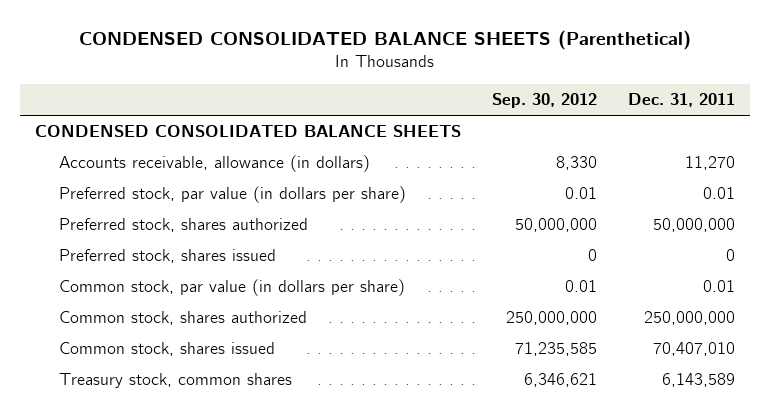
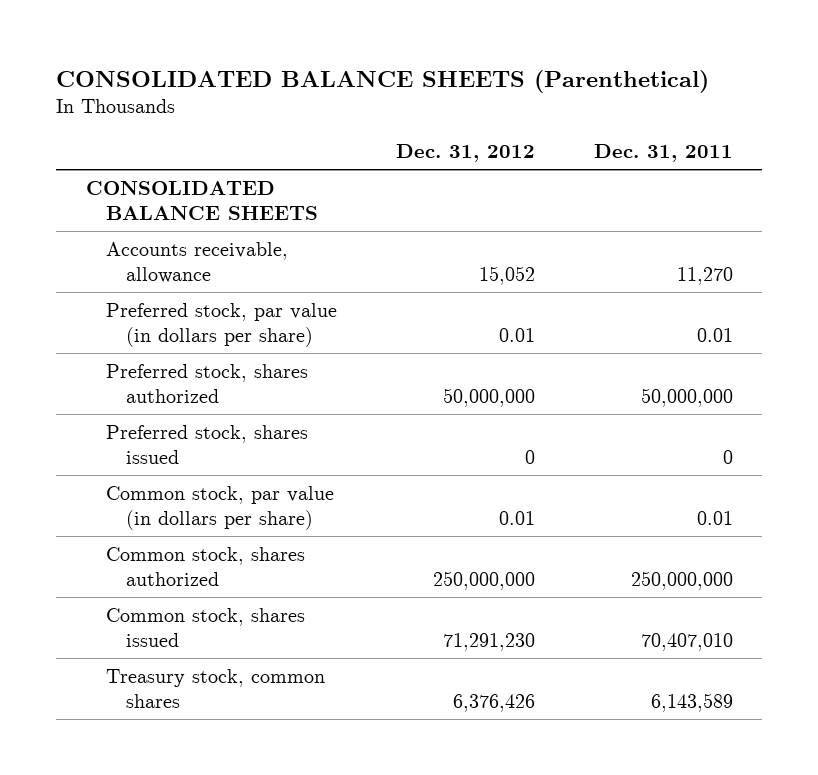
- CONDENSED CONSOLIDATED BALANCE SHEETS (Parenthetical)
+ CONSOLIDATED BALANCE SHEETS (Parenthetical)
- | Sep. 30, 2012 | Dec. 31, 2011
+ | Dec. 31, 2012 | Dec. 31, 2011
- CONDENSED CONSOLIDATED BALANCE SHEETS
- Accounts receivable, allowance (in dollars) | 8,330 | 11,270
+ CONSOLIDATED BALANCE SHEETS
+ Accounts receivable, allowance | 15,052 | 11,270

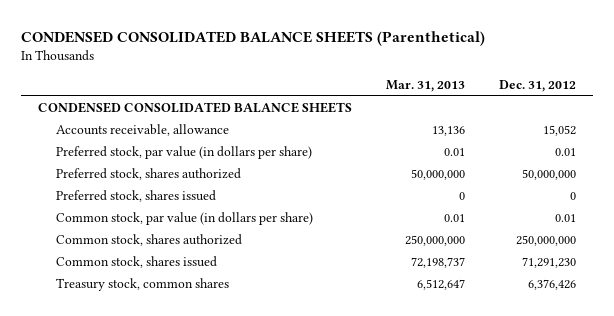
- CONSOLIDATED BALANCE SHEETS (Parenthetical)
+ CONDENSED CONSOLIDATED BALANCE SHEETS (Parenthetical)
- | Dec. 31, 2012 | Dec. 31, 2011
+ | Mar. 31, 2013 | Dec. 31, 2012
- CONSOLIDATED BALANCE SHEETS
+ CONDENSED CONSOLIDATED BALANCE SHEETS

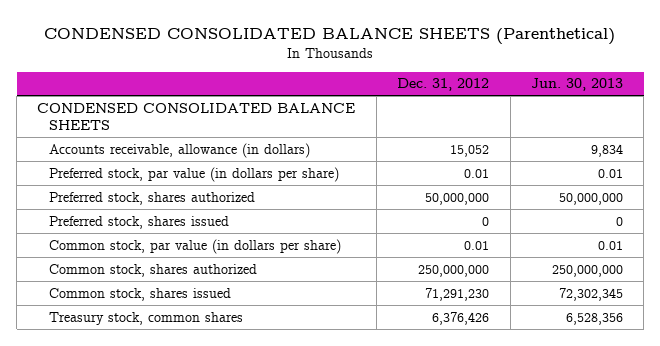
- | Mar. 31, 2013 | Dec. 31, 2012
+ | Dec. 31, 2012 | Jun. 30, 2013
- Accounts receivable, allowance | 13,136 | 15,052
+ Accounts receivable, allowance (in dollars) | 15,052 | 9,834

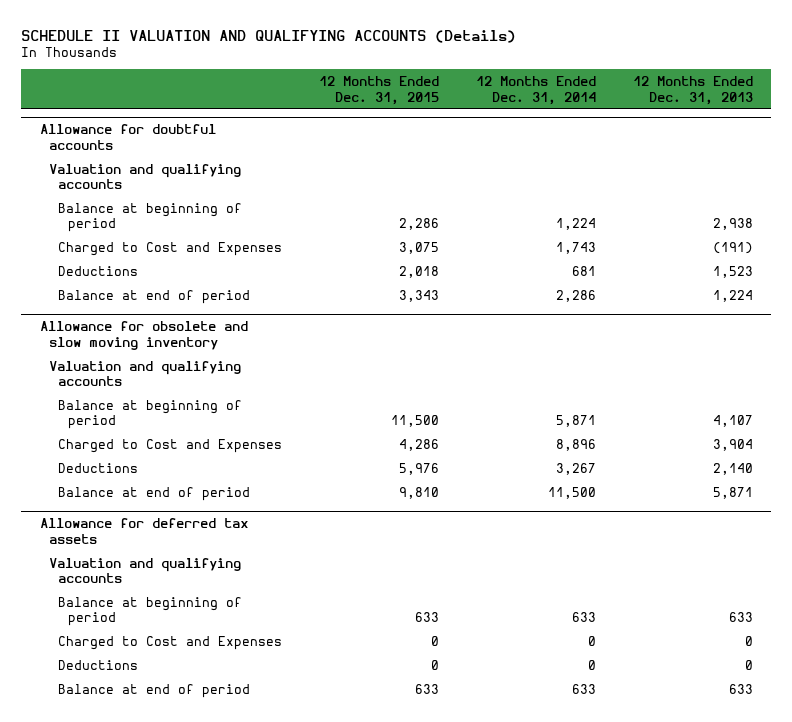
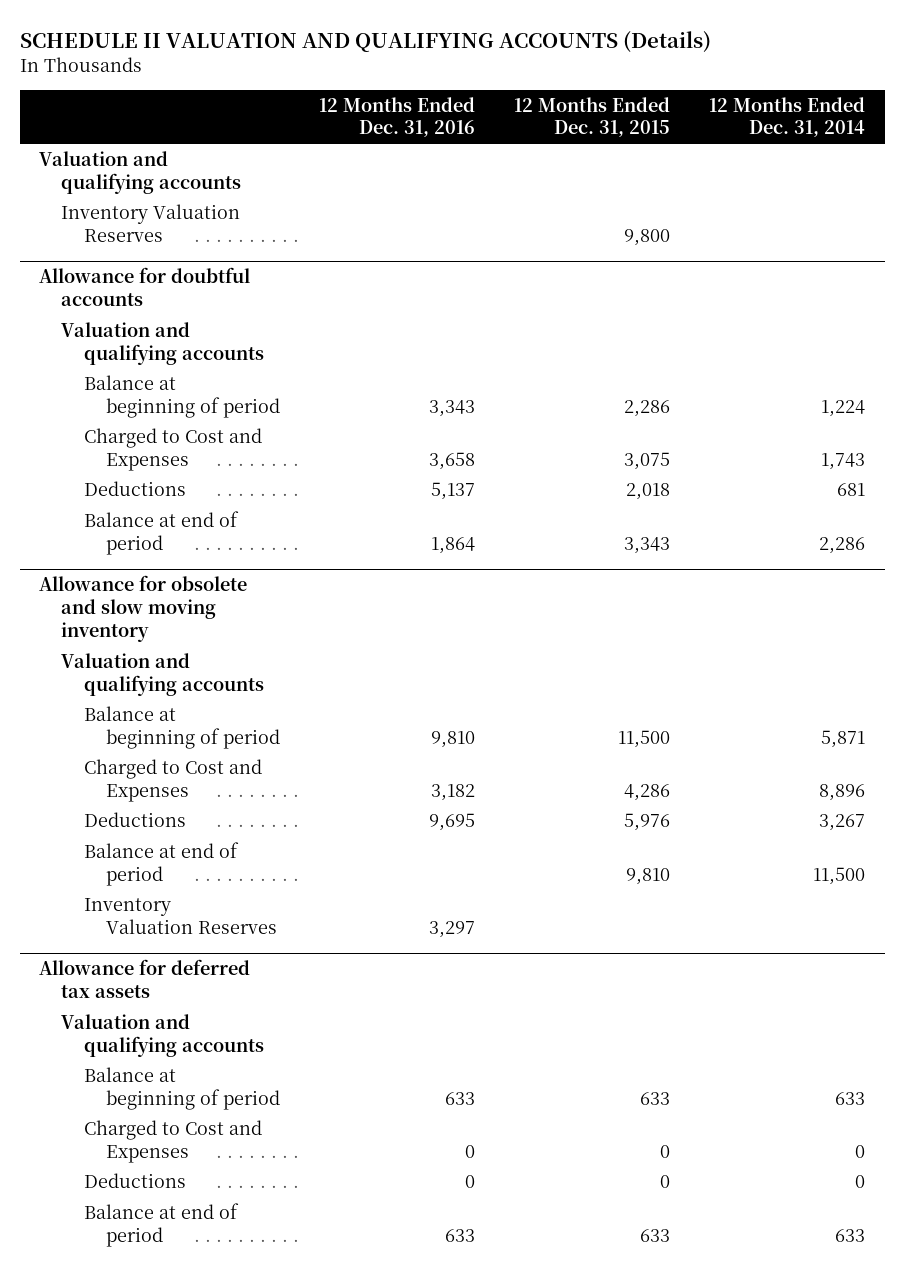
- | 12 Months Ended Dec. 31, 2015 | 12 Months Ended Dec. 31, 2014 | 12 Months Ended Dec. 31, 2013
+ | 12 Months Ended Dec. 31, 2016 | 12 Months Ended Dec. 31, 2015 | 12 Months Ended Dec. 31, 2014
+ Valuation and qualifying accounts
+ Inventory Valuation Reserves | | 9,800 |
@ Allowance for obsolete and slow moving inventory
+ Inventory Valuation Reserves | 3,297 | |

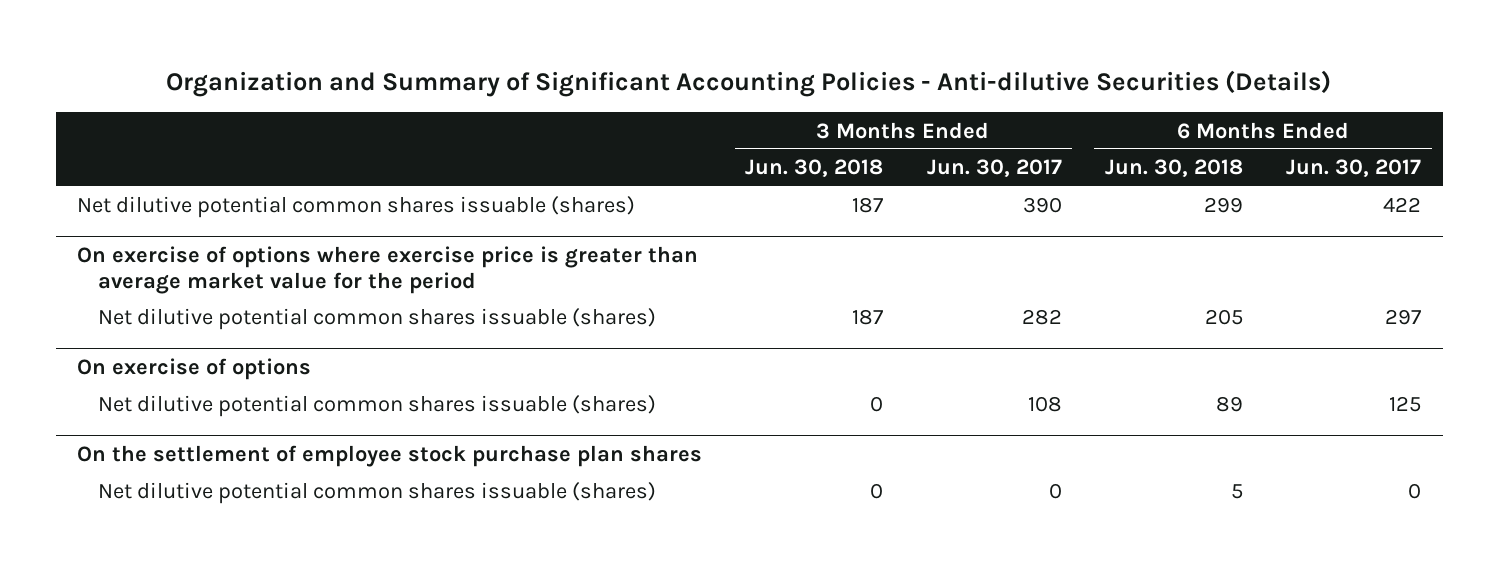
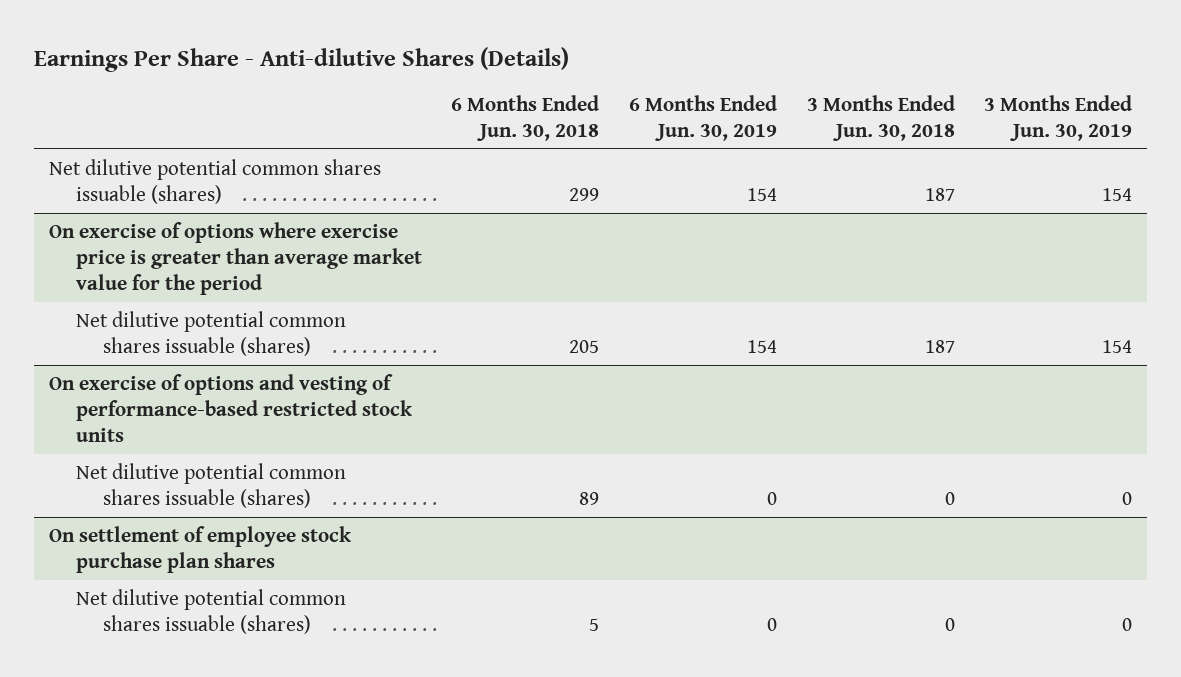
- Organization and Summary of Significant Accounting Policies - Anti-dilutive Securities (Details)
+ Earnings Per Share - Anti-dilutive Shares (Details)
- | 3 Months Ended Jun. 30, 2018 | 3 Months Ended Jun. 30, 2017 | 6 Months Ended Jun. 30, 2018 | 6 Months Ended Jun. 30, 2017
+ | 6 Months Ended Jun. 30, 2018 | 6 Months Ended Jun. 30, 2019 | 3 Months Ended Jun. 30, 2018 | 3 Months Ended Jun. 30, 2019
- On exercise of options
+ On exercise of options and vesting of performance-based restricted stock units
- On the settlement of employee stock purchase plan shares
+ On settlement of employee stock purchase plan shares

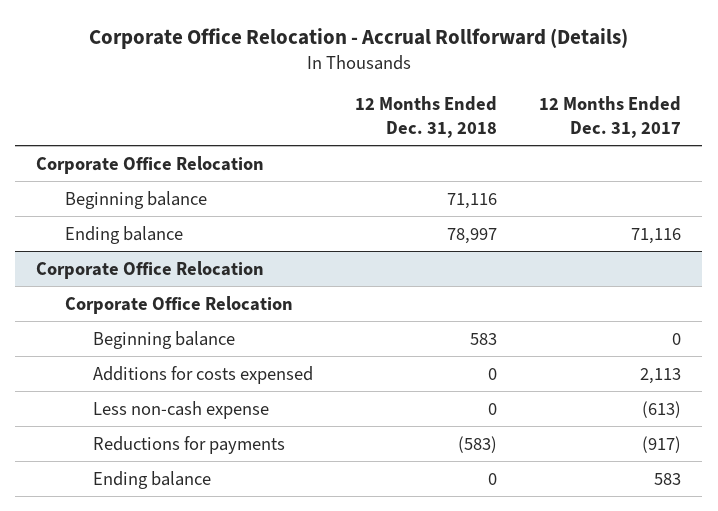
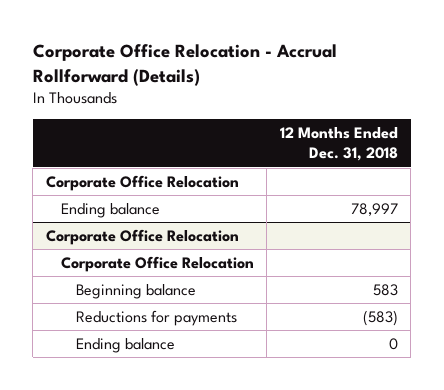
- | 12 Months Ended Dec. 31, 2018 | 12 Months Ended Dec. 31, 2017
+ | 12 Months Ended Dec. 31, 2018
- Beginning balance | 71,116 |
@ Corporate Office Relocation
- Additions for costs expensed | 0 | 2,113
- Less non-cash expense | 0 | (613)

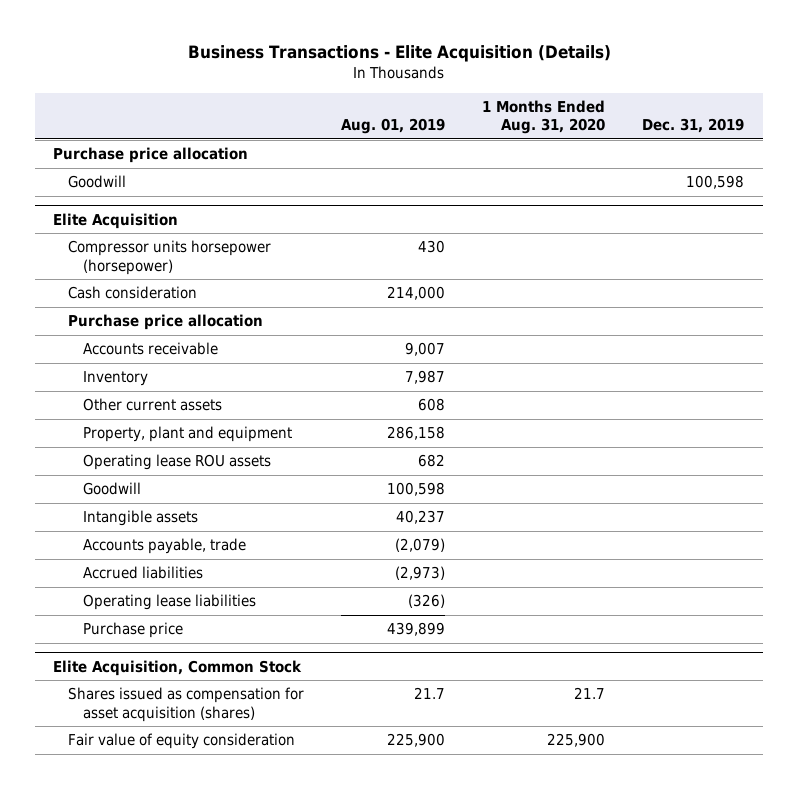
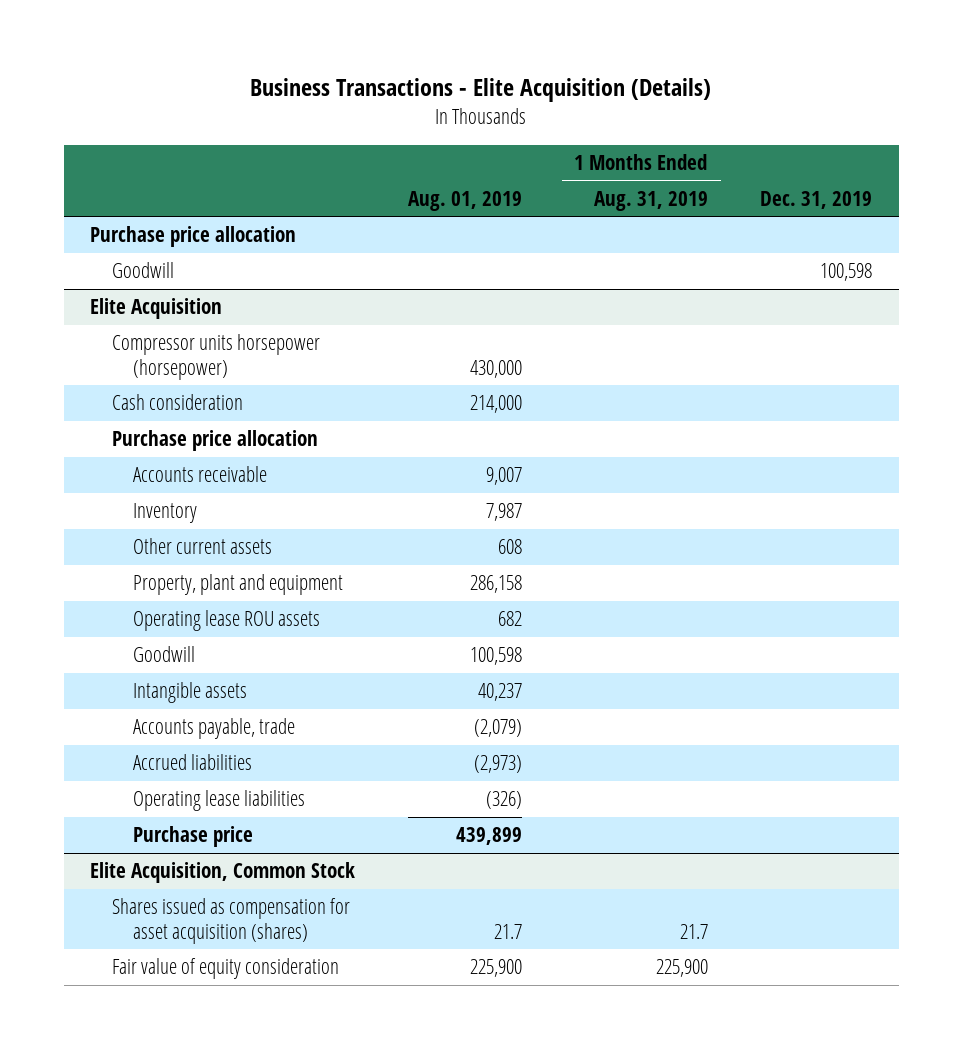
- | Aug. 01, 2019 | 1 Months Ended Aug. 31, 2020 | Dec. 31, 2019
+ | Aug. 01, 2019 | 1 Months Ended Aug. 31, 2019 | Dec. 31, 2019
@ Elite Acquisition
- Compressor units horsepower (horsepower) | 430 | |
+ Compressor units horsepower (horsepower) | 430,000 | |

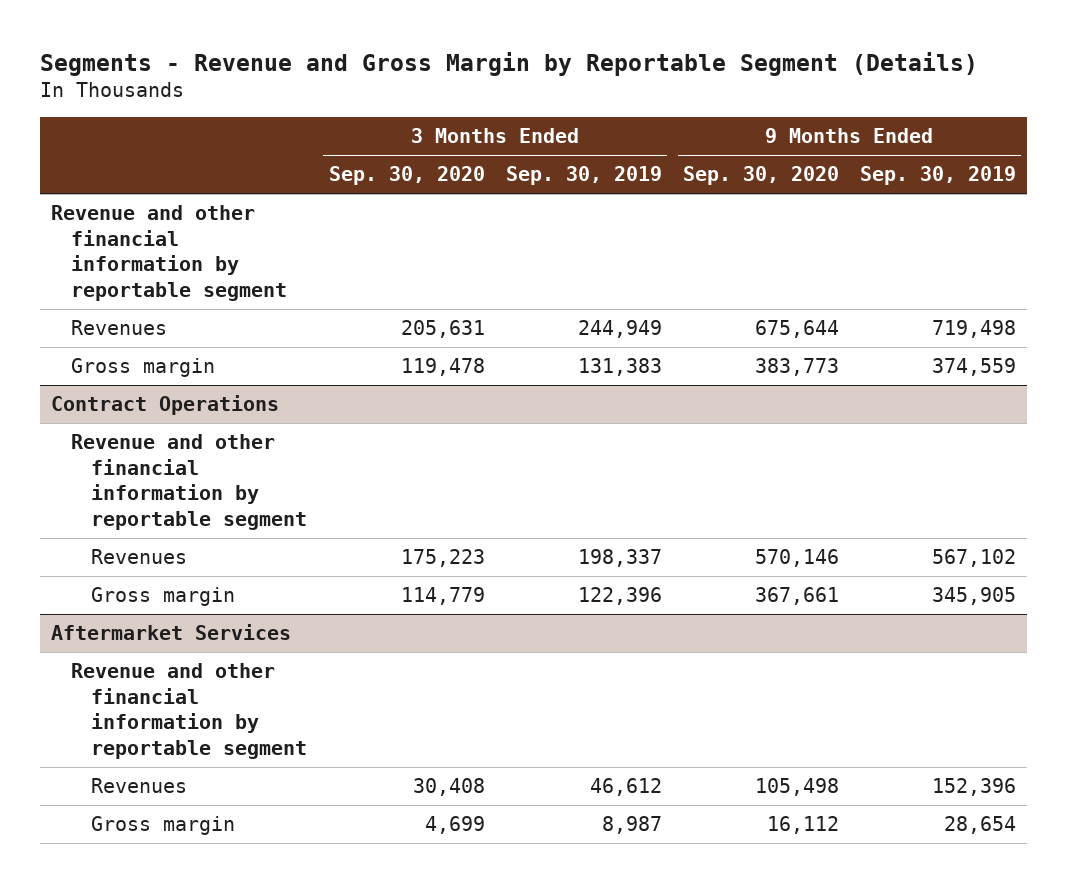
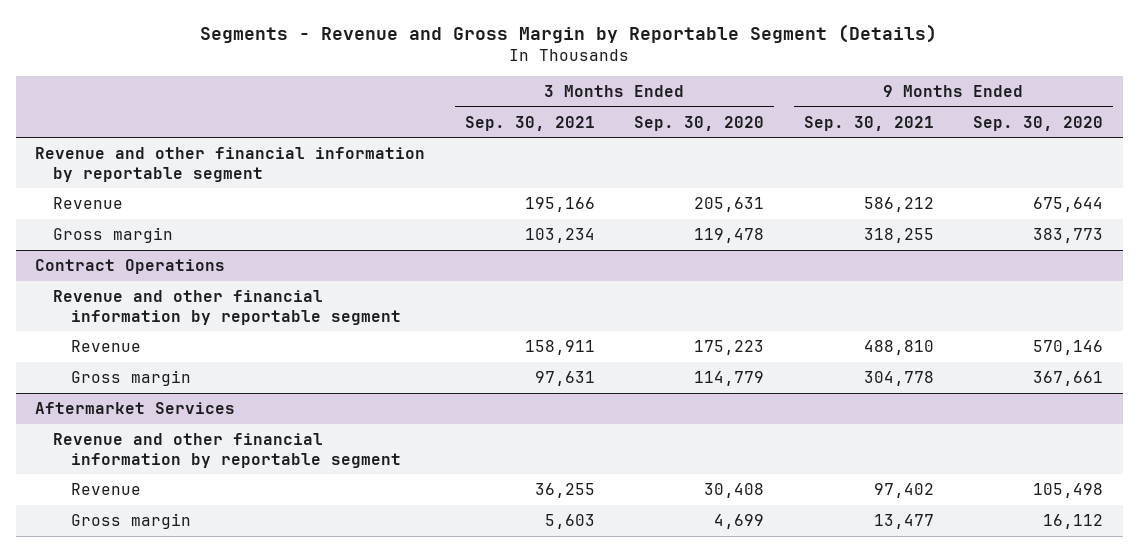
- | 3 Months Ended Sep. 30, 2020 | 3 Months Ended Sep. 30, 2019 | 9 Months Ended Sep. 30, 2020 | 9 Months Ended Sep. 30, 2019
+ | 3 Months Ended Sep. 30, 2021 | 3 Months Ended Sep. 30, 2020 | 9 Months Ended Sep. 30, 2021 | 9 Months Ended Sep. 30, 2020
- Revenues | 205,631 | 244,949 | 675,644 | 719,498
+ Revenue | 195,166 | 205,631 | 586,212 | 675,644
@ Contract Operations
- Revenues | 175,223 | 198,337 | 570,146 | 567,102
+ Revenue | 158,911 | 175,223 | 488,810 | 570,146
@ Aftermarket Services
- Revenues | 30,408 | 46,612 | 105,498 | 152,396
+ Revenue | 36,255 | 30,408 | 97,402 | 105,498

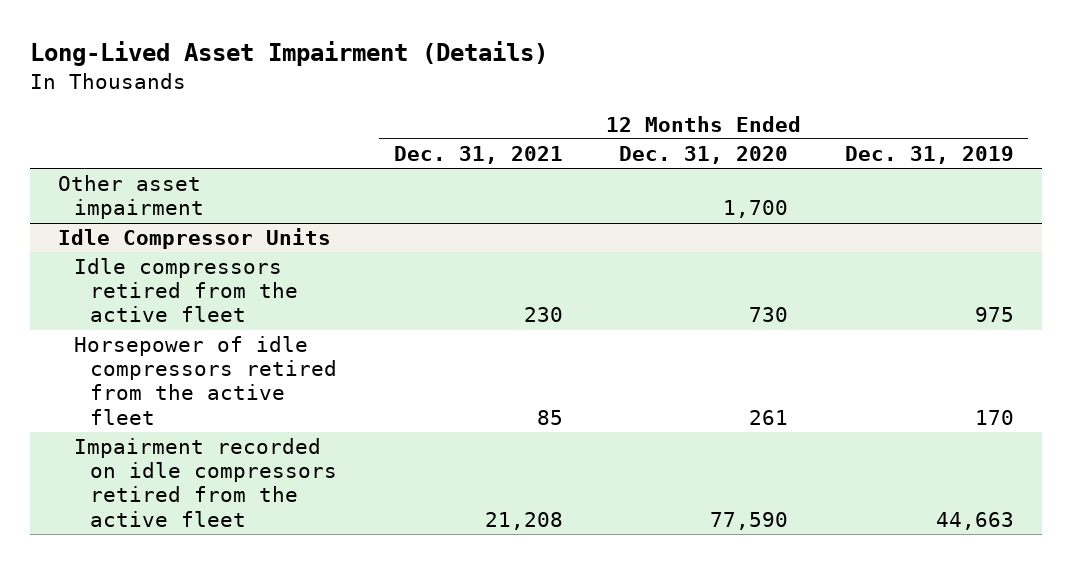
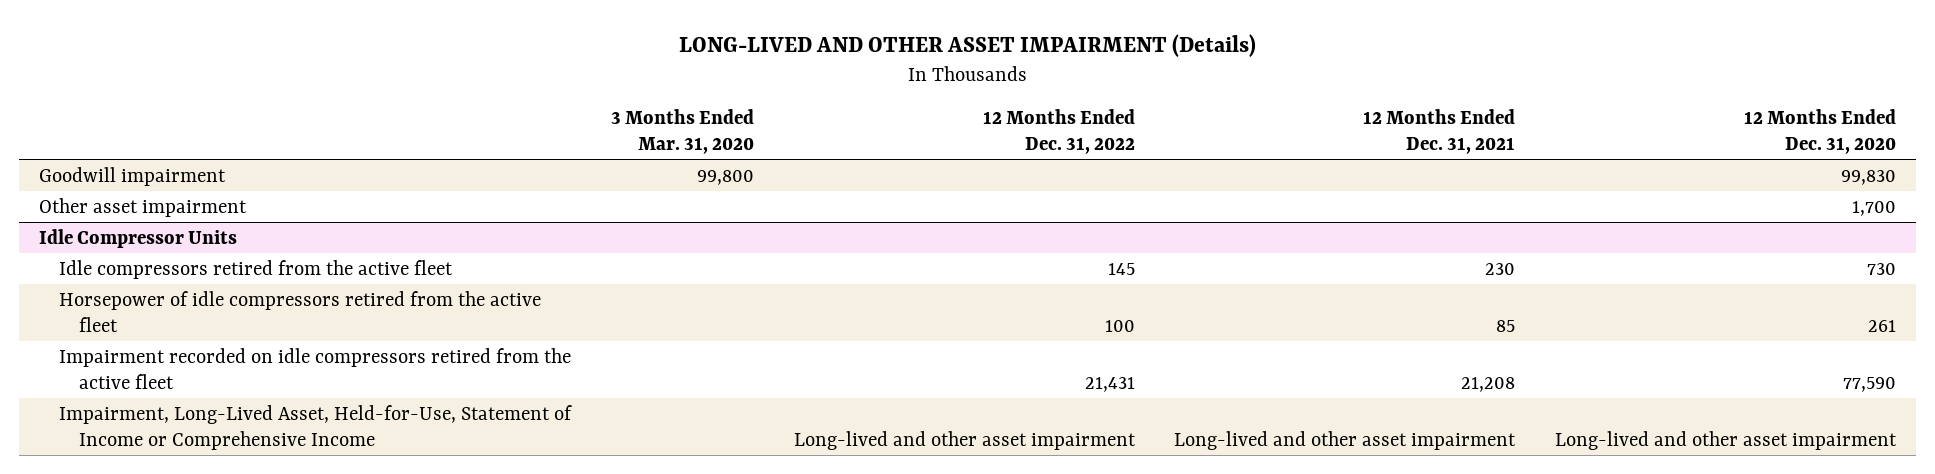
- Long-Lived Asset Impairment (Details)
+ LONG-LIVED AND OTHER ASSET IMPAIRMENT (Details)
- | 12 Months Ended Dec. 31, 2021 | 12 Months Ended Dec. 31, 2020 | 12 Months Ended Dec. 31, 2019
+ | 3 Months Ended Mar. 31, 2020 | 12 Months Ended Dec. 31, 2022 | 12 Months Ended Dec. 31, 2021 | 12 Months Ended Dec. 31, 2020
+ Goodwill impairment | 99,800 | | | 99,830
@ Idle Compressor Units
+ Impairment, Long-Lived Asset, Held-for-Use, Statement of Income or Comprehensive Income | | Long-lived and other asset impairment | Long-lived and other asset impairment | Long-lived and other asset impairment

